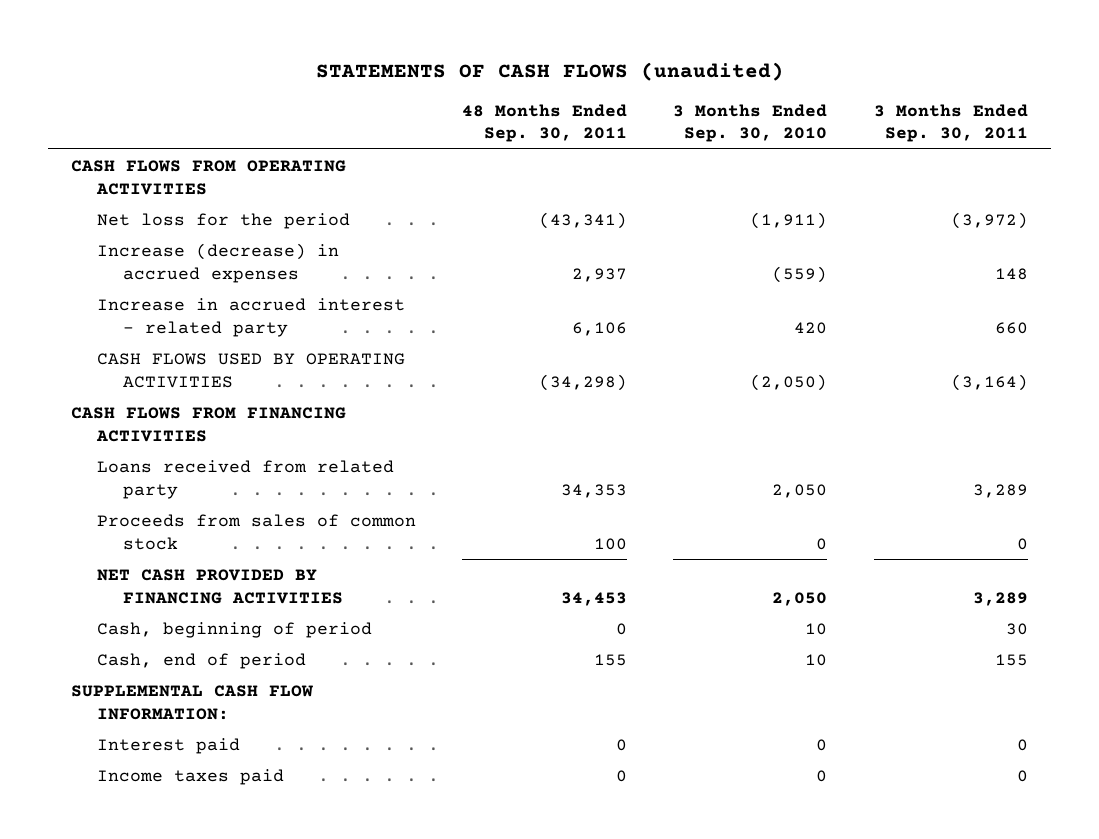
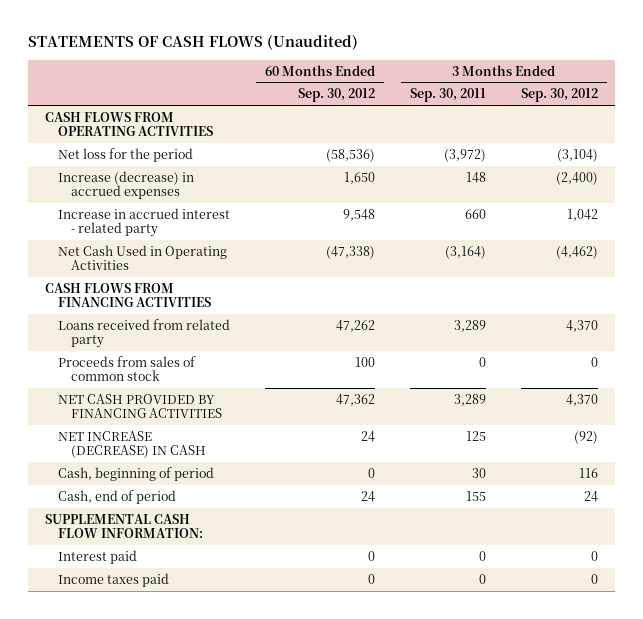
- STATEMENTS OF CASH FLOWS (unaudited)
+ STATEMENTS OF CASH FLOWS (Unaudited)
- | 48 Months Ended Sep. 30, 2011 | 3 Months Ended Sep. 30, 2010 | 3 Months Ended Sep. 30, 2011
+ | 60 Months Ended Sep. 30, 2012 | 3 Months Ended Sep. 30, 2011 | 3 Months Ended Sep. 30, 2012
- CASH FLOWS USED BY OPERATING ACTIVITIES | (34,298) | (2,050) | (3,164)
+ Net Cash Used in Operating Activities | (47,338) | (3,164) | (4,462)
+ NET INCREASE (DECREASE) IN CASH | 24 | 125 | (92)

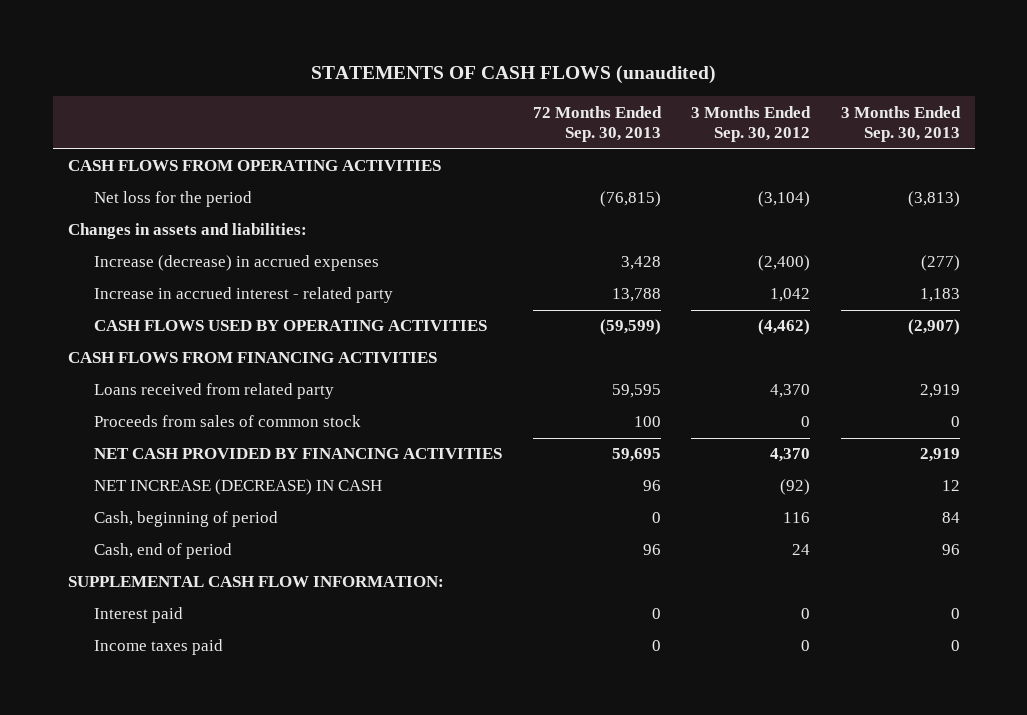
- STATEMENTS OF CASH FLOWS (Unaudited)
+ STATEMENTS OF CASH FLOWS (unaudited)
- | 60 Months Ended Sep. 30, 2012 | 3 Months Ended Sep. 30, 2011 | 3 Months Ended Sep. 30, 2012
+ | 72 Months Ended Sep. 30, 2013 | 3 Months Ended Sep. 30, 2012 | 3 Months Ended Sep. 30, 2013
+ Changes in assets and liabilities:
- Net Cash Used in Operating Activities | (47,338) | (3,164) | (4,462)
+ CASH FLOWS USED BY OPERATING ACTIVITIES | (59,599) | (4,462) | (2,907)

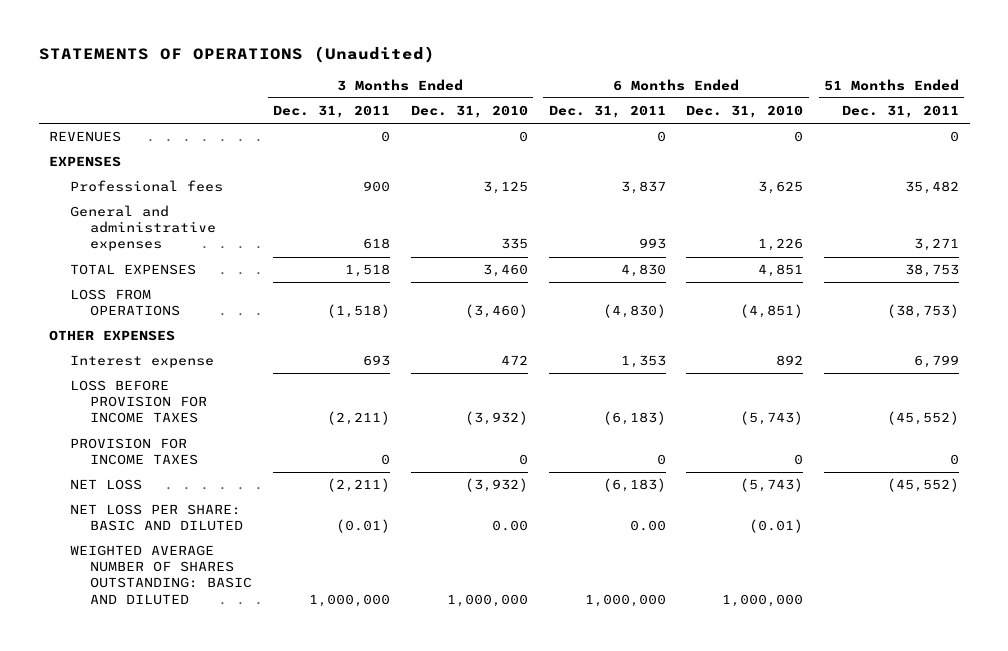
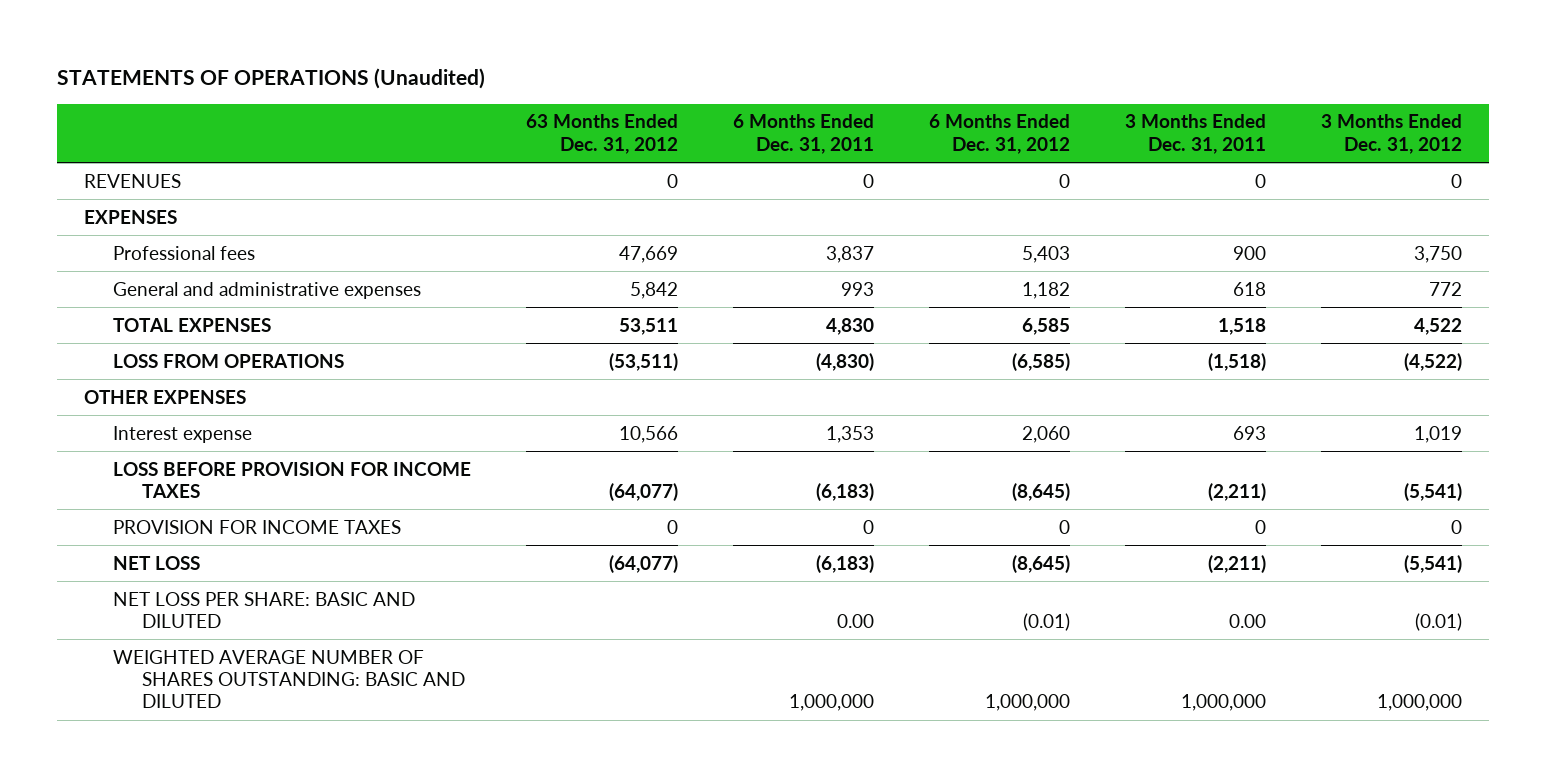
- | 3 Months Ended Dec. 31, 2011 | 3 Months Ended Dec. 31, 2010 | 6 Months Ended Dec. 31, 2011 | 6 Months Ended Dec. 31, 2010 | 51 Months Ended Dec. 31, 2011
+ | 63 Months Ended Dec. 31, 2012 | 6 Months Ended Dec. 31, 2011 | 6 Months Ended Dec. 31, 2012 | 3 Months Ended Dec. 31, 2011 | 3 Months Ended Dec. 31, 2012
- NET LOSS PER SHARE: BASIC AND DILUTED | (0.01) | 0.00 | 0.00 | (0.01) |
+ NET LOSS PER SHARE: BASIC AND DILUTED | | 0.00 | (0.01) | 0.00 | (0.01)

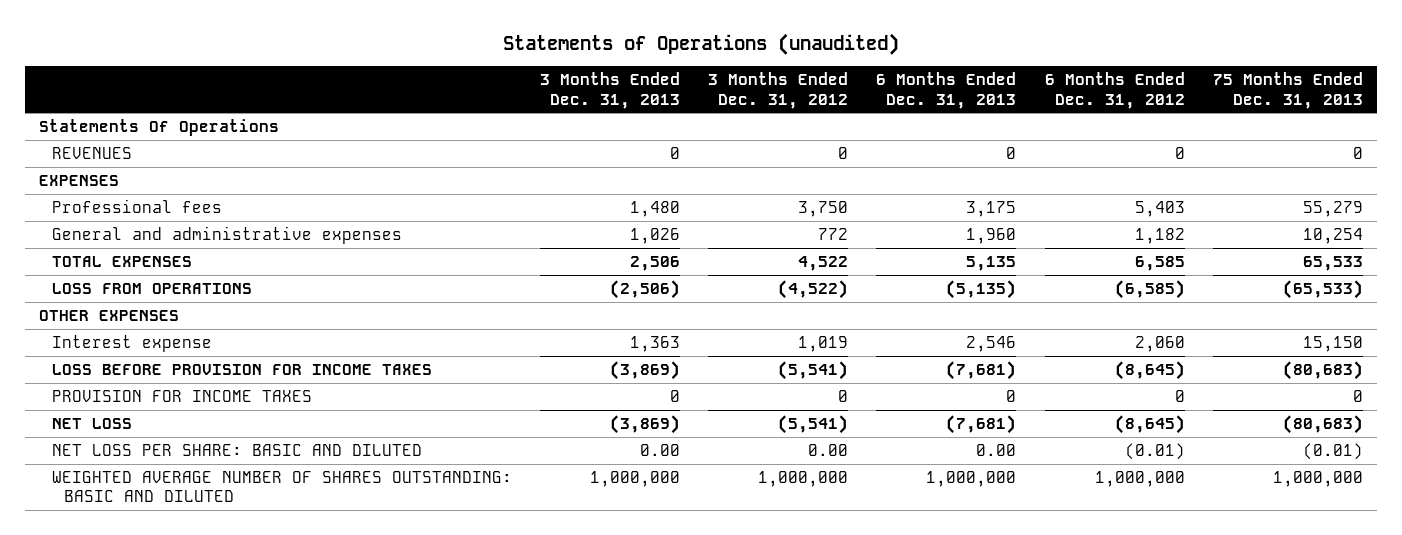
- STATEMENTS OF OPERATIONS (Unaudited)
+ Statements of Operations (unaudited)
- | 63 Months Ended Dec. 31, 2012 | 6 Months Ended Dec. 31, 2011 | 6 Months Ended Dec. 31, 2012 | 3 Months Ended Dec. 31, 2011 | 3 Months Ended Dec. 31, 2012
+ | 3 Months Ended Dec. 31, 2013 | 3 Months Ended Dec. 31, 2012 | 6 Months Ended Dec. 31, 2013 | 6 Months Ended Dec. 31, 2012 | 75 Months Ended Dec. 31, 2013
+ Statements Of Operations
- NET LOSS PER SHARE: BASIC AND DILUTED | | 0.00 | (0.01) | 0.00 | (0.01)
+ NET LOSS PER SHARE: BASIC AND DILUTED | 0.00 | 0.00 | 0.00 | (0.01) | (0.01)

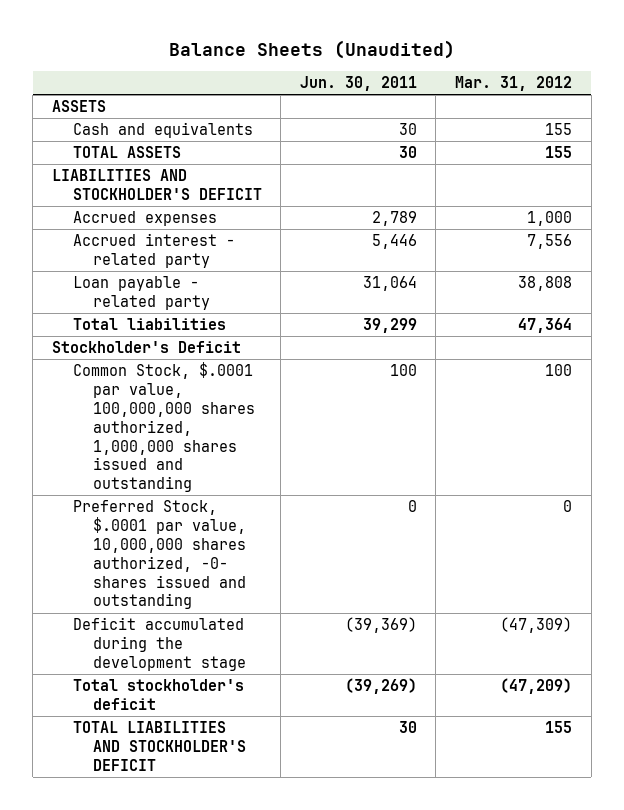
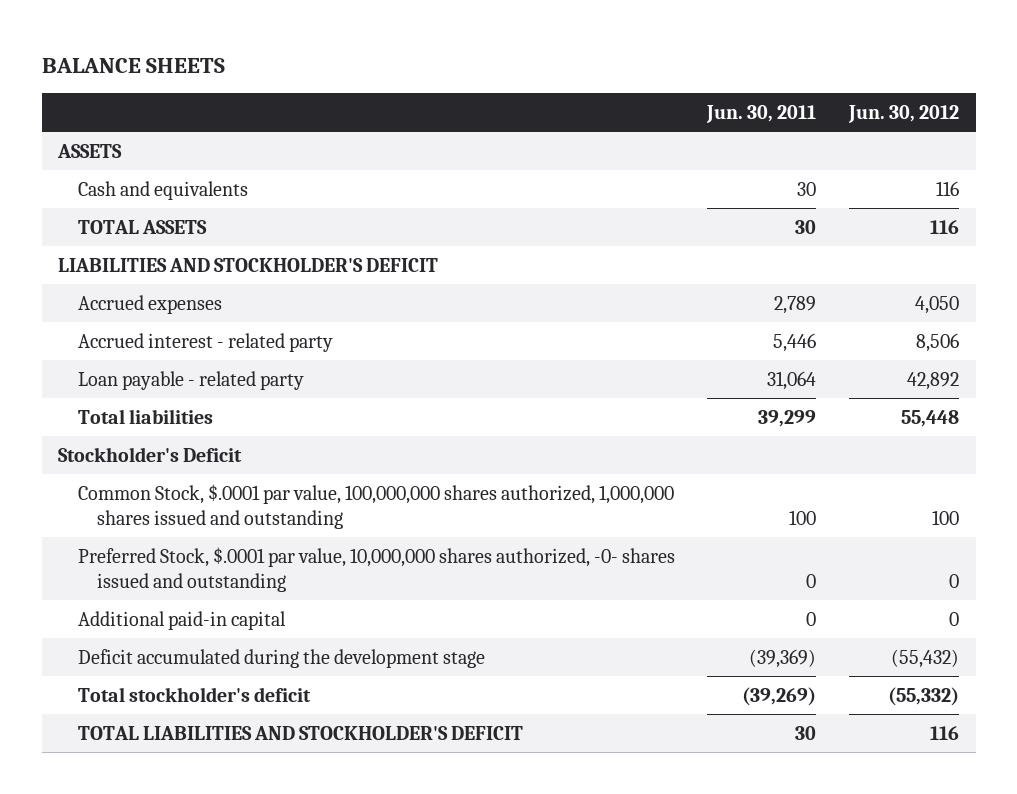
- Balance Sheets (Unaudited)
+ BALANCE SHEETS
- | Jun. 30, 2011 | Mar. 31, 2012
+ | Jun. 30, 2011 | Jun. 30, 2012
+ Additional paid-in capital | 0 | 0

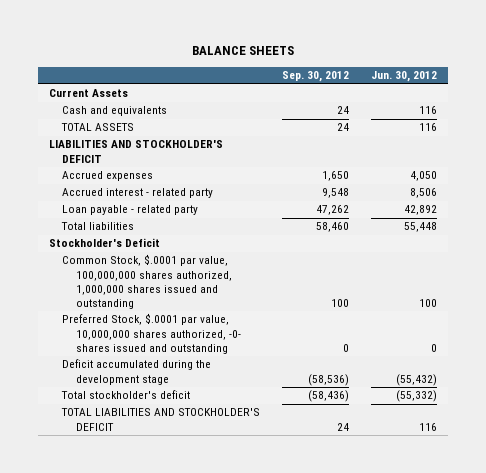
- | Jun. 30, 2011 | Jun. 30, 2012
+ | Sep. 30, 2012 | Jun. 30, 2012
- ASSETS
+ Current Assets
- Additional paid-in capital | 0 | 0

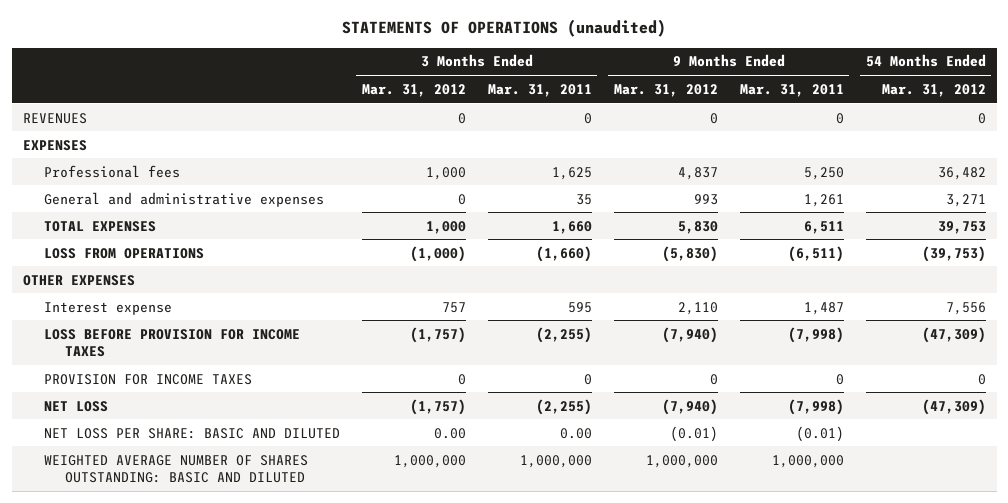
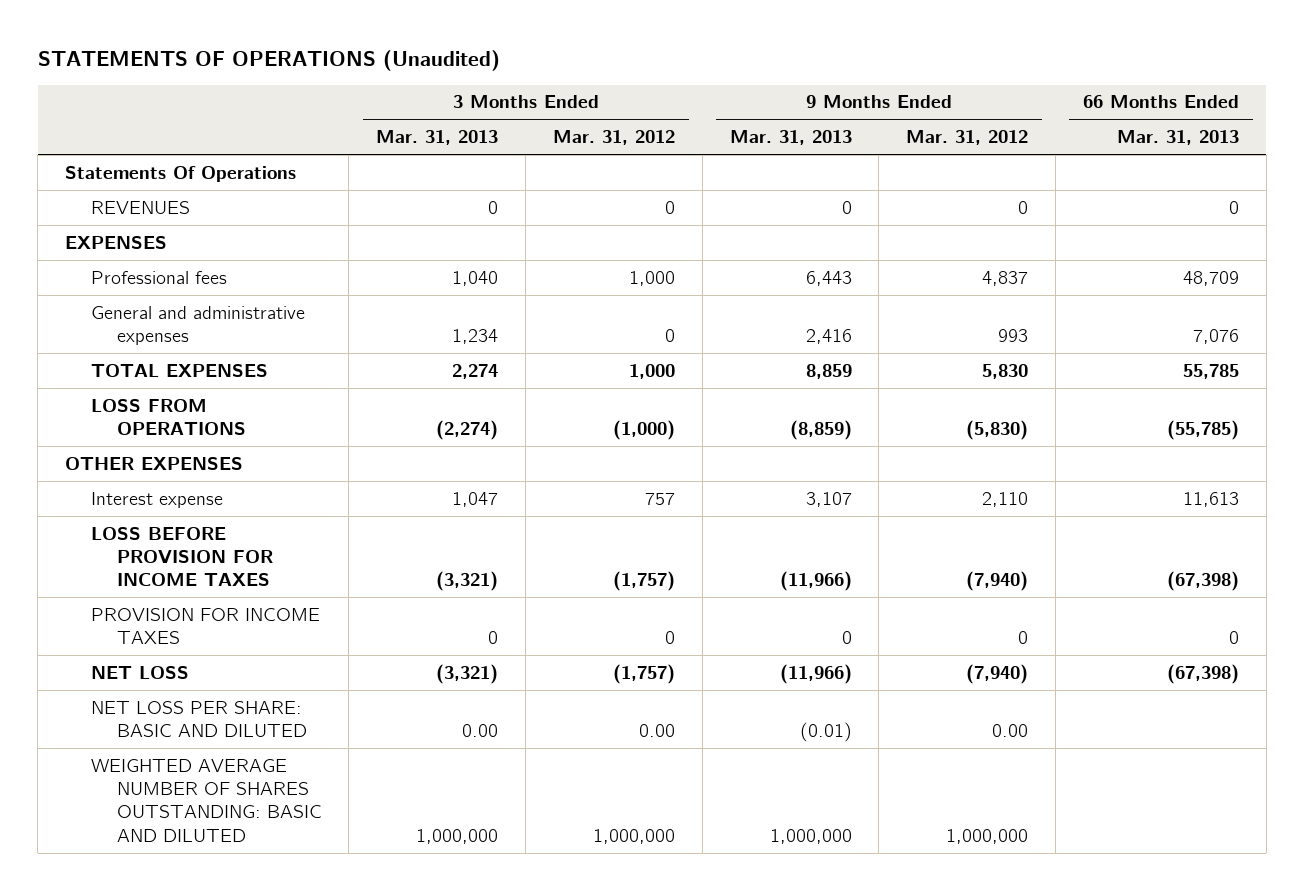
- STATEMENTS OF OPERATIONS (unaudited)
+ STATEMENTS OF OPERATIONS (Unaudited)
- | 3 Months Ended Mar. 31, 2012 | 3 Months Ended Mar. 31, 2011 | 9 Months Ended Mar. 31, 2012 | 9 Months Ended Mar. 31, 2011 | 54 Months Ended Mar. 31, 2012
+ | 3 Months Ended Mar. 31, 2013 | 3 Months Ended Mar. 31, 2012 | 9 Months Ended Mar. 31, 2013 | 9 Months Ended Mar. 31, 2012 | 66 Months Ended Mar. 31, 2013
+ Statements Of Operations
- NET LOSS PER SHARE: BASIC AND DILUTED | 0.00 | 0.00 | (0.01) | (0.01) |
+ NET LOSS PER SHARE: BASIC AND DILUTED | 0.00 | 0.00 | (0.01) | 0.00 |

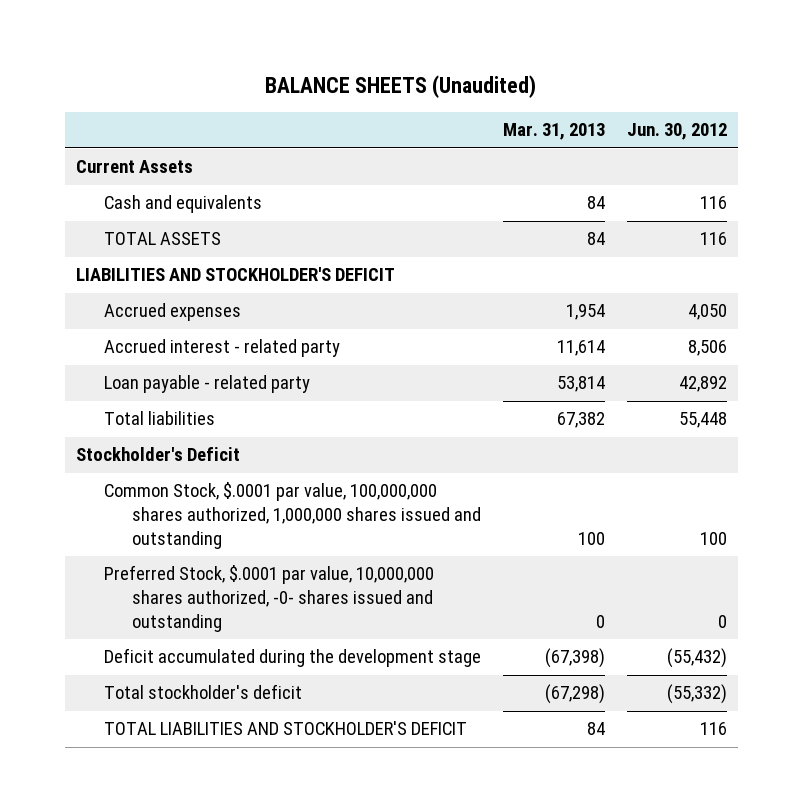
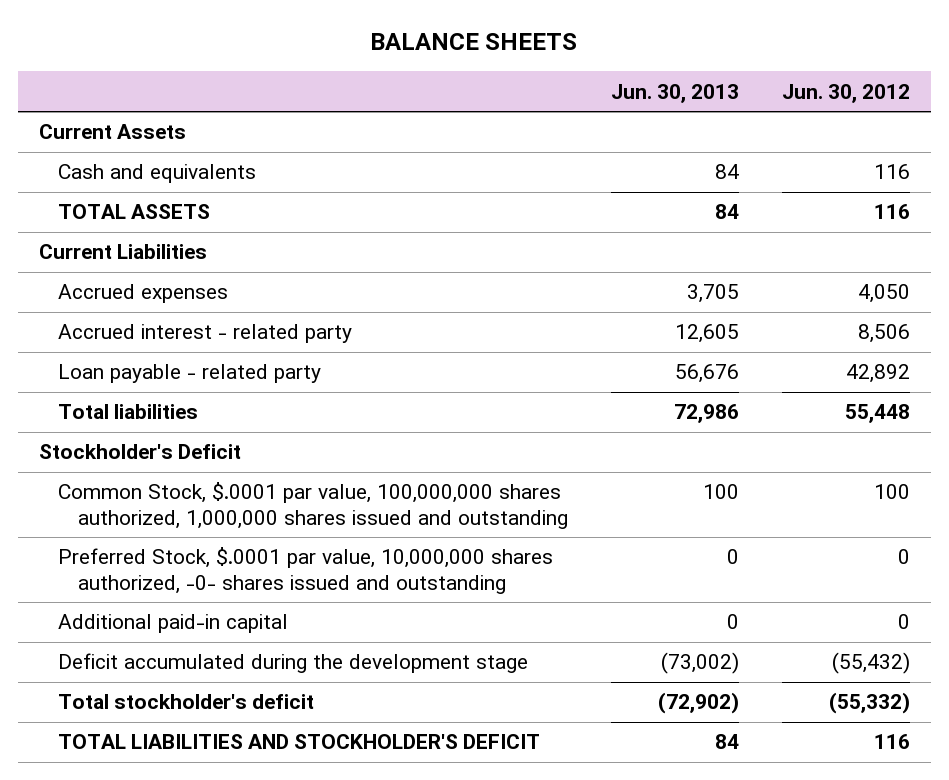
- BALANCE SHEETS (Unaudited)
+ BALANCE SHEETS
- | Mar. 31, 2013 | Jun. 30, 2012
+ | Jun. 30, 2013 | Jun. 30, 2012
- LIABILITIES AND STOCKHOLDER'S DEFICIT
+ Current Liabilities
+ Additional paid-in capital | 0 | 0

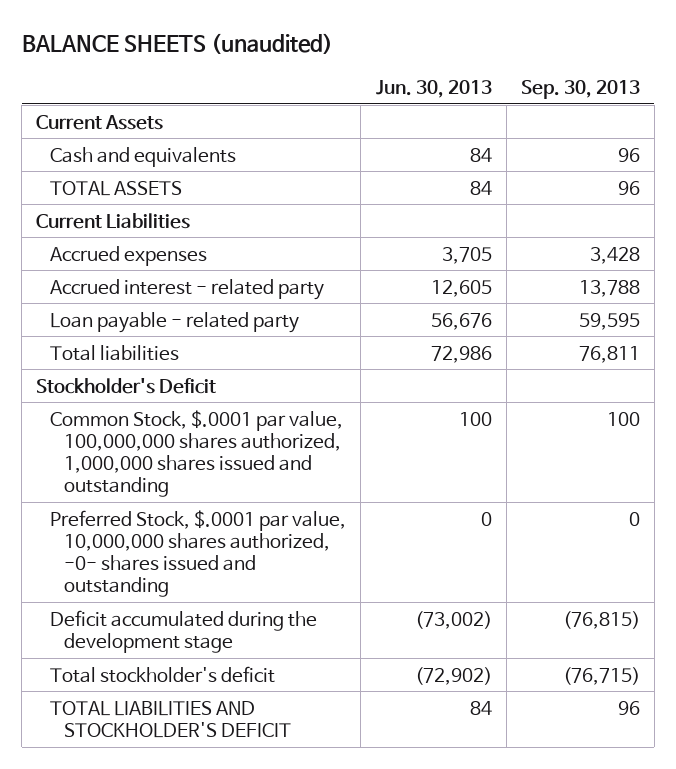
- BALANCE SHEETS
+ BALANCE SHEETS (unaudited)
- | Jun. 30, 2013 | Jun. 30, 2012
+ | Jun. 30, 2013 | Sep. 30, 2013
- Additional paid-in capital | 0 | 0

